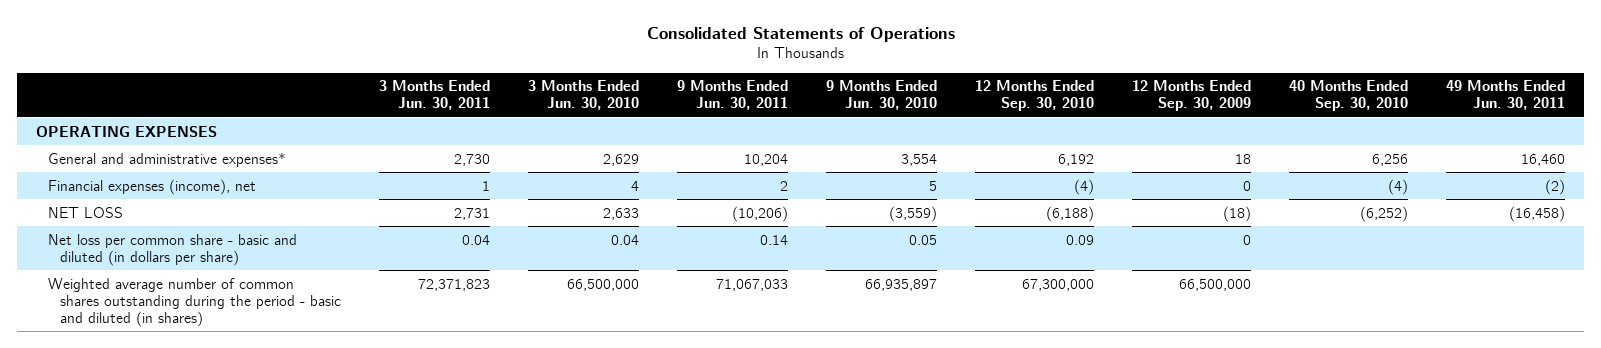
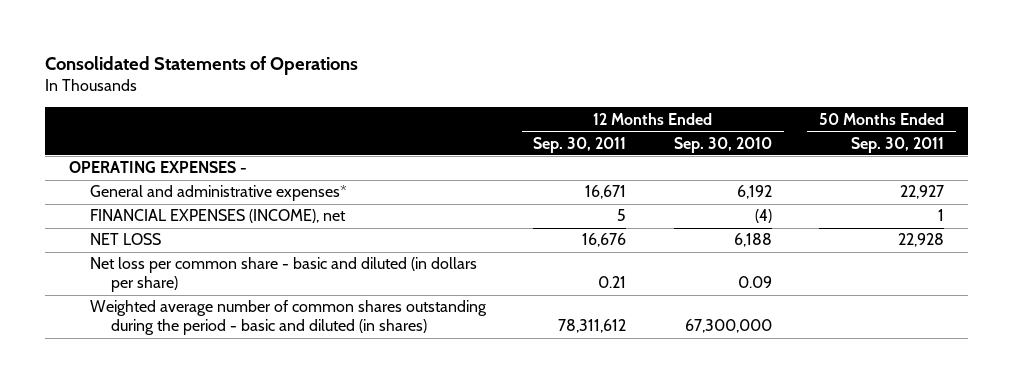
- | 3 Months Ended Jun. 30, 2011 | 3 Months Ended Jun. 30, 2010 | 9 Months Ended Jun. 30, 2011 | 9 Months Ended Jun. 30, 2010 | 12 Months Ended Sep. 30, 2010 | 12 Months Ended Sep. 30, 2009 | 40 Months Ended Sep. 30, 2010 | 49 Months Ended Jun. 30, 2011
+ | 12 Months Ended Sep. 30, 2011 | 12 Months Ended Sep. 30, 2010 | 50 Months Ended Sep. 30, 2011
- OPERATING EXPENSES
+ OPERATING EXPENSES -
- Financial expenses (income), net | 1 | 4 | 2 | 5 | (4) | 0 | (4) | (2)
- NET LOSS | 2,731 | 2,633 | (10,206) | (3,559) | (6,188) | (18) | (6,252) | (16,458)
+ FINANCIAL EXPENSES (INCOME), net | 5 | (4) | 1
+ NET LOSS | 16,676 | 6,188 | 22,928

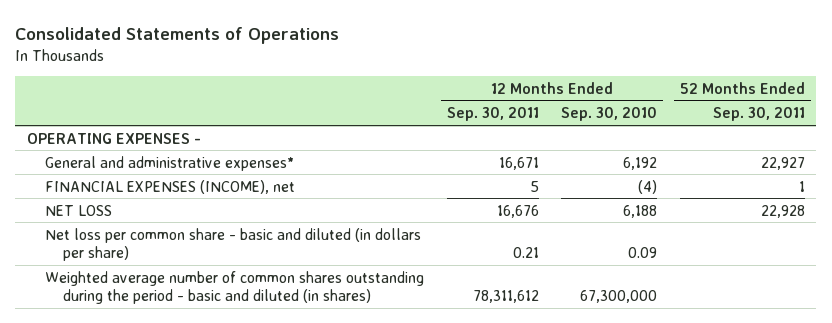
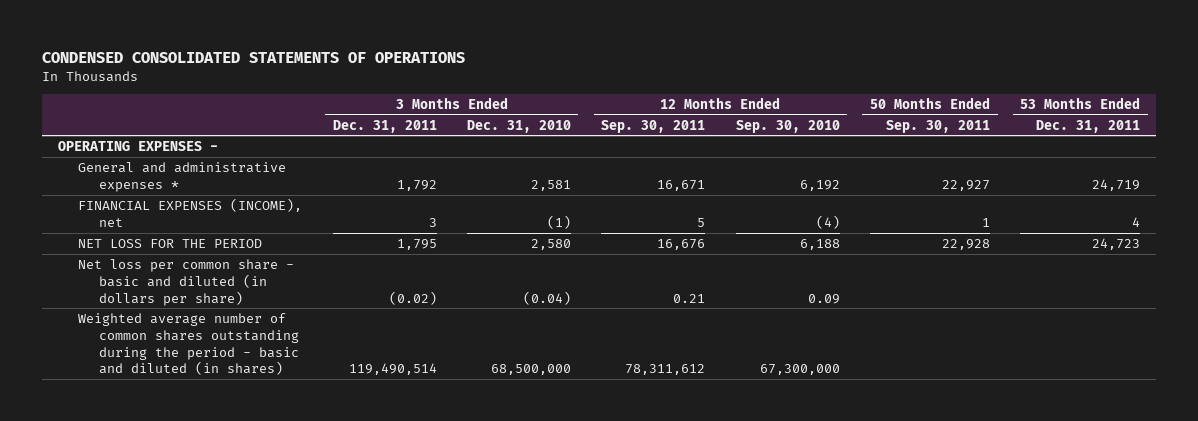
- Consolidated Statements of Operations
+ CONDENSED CONSOLIDATED STATEMENTS OF OPERATIONS
- | 12 Months Ended Sep. 30, 2011 | 12 Months Ended Sep. 30, 2010 | 52 Months Ended Sep. 30, 2011
+ | 3 Months Ended Dec. 31, 2011 | 3 Months Ended Dec. 31, 2010 | 12 Months Ended Sep. 30, 2011 | 12 Months Ended Sep. 30, 2010 | 50 Months Ended Sep. 30, 2011 | 53 Months Ended Dec. 31, 2011
- General and administrative expenses* | 16,671 | 6,192 | 22,927
+ General and administrative expenses * | 1,792 | 2,581 | 16,671 | 6,192 | 22,927 | 24,719
- NET LOSS | 16,676 | 6,188 | 22,928
+ NET LOSS FOR THE PERIOD | 1,795 | 2,580 | 16,676 | 6,188 | 22,928 | 24,723

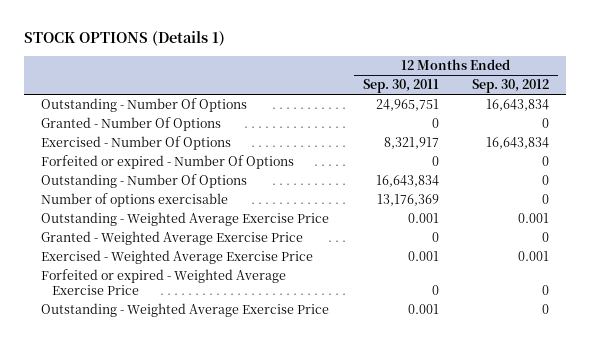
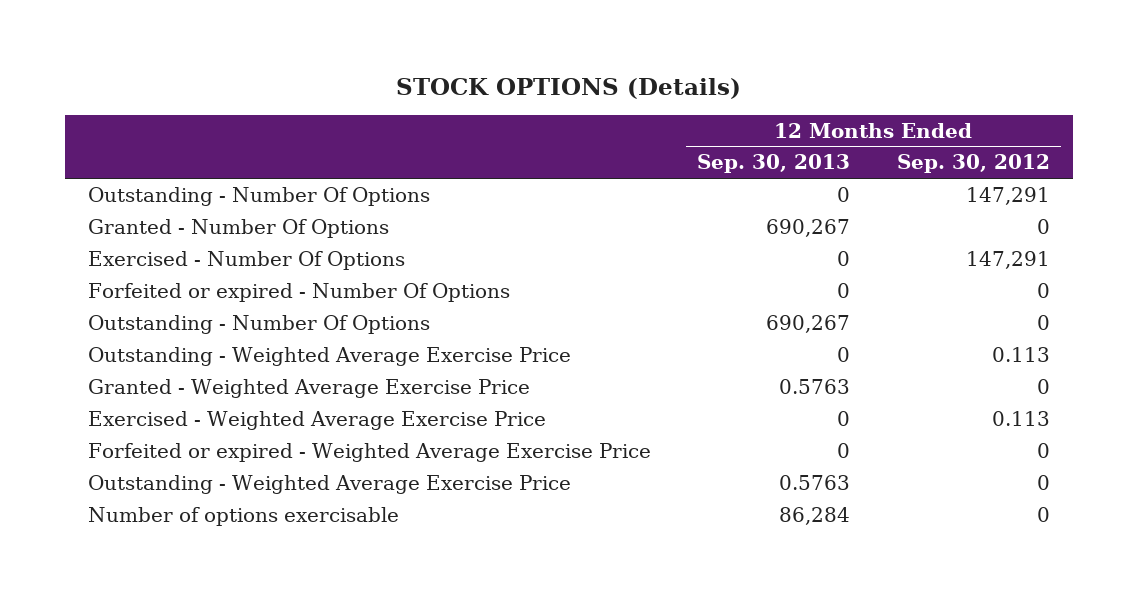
- STOCK OPTIONS (Details 1)
+ STOCK OPTIONS (Details)
- | 12 Months Ended Sep. 30, 2011 | 12 Months Ended Sep. 30, 2012
+ | 12 Months Ended Sep. 30, 2013 | 12 Months Ended Sep. 30, 2012
- Outstanding - Number Of Options | 24,965,751 | 16,643,834
+ Outstanding - Number Of Options | 0 | 147,291
- Exercised - Number Of Options | 8,321,917 | 16,643,834
+ Exercised - Number Of Options | 0 | 147,291
- Outstanding - Weighted Average Exercise Price | 0.001 | 0.001
+ Outstanding - Weighted Average Exercise Price | 0 | 0.113
- Exercised - Weighted Average Exercise Price | 0.001 | 0.001
+ Exercised - Weighted Average Exercise Price | 0 | 0.113
moved down: Number of options exercisable | 86,284 | 0

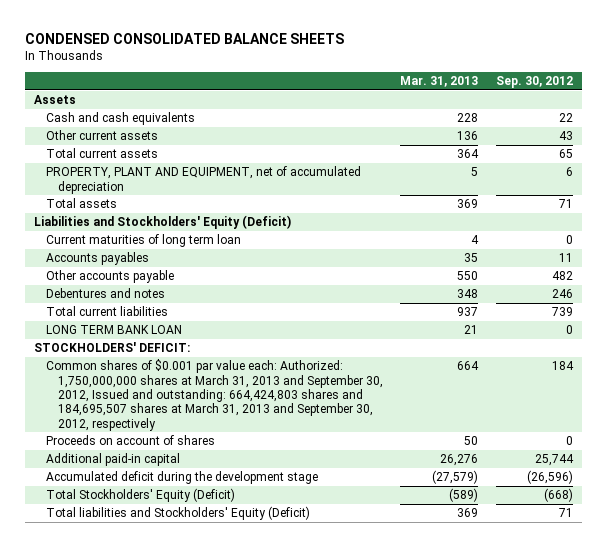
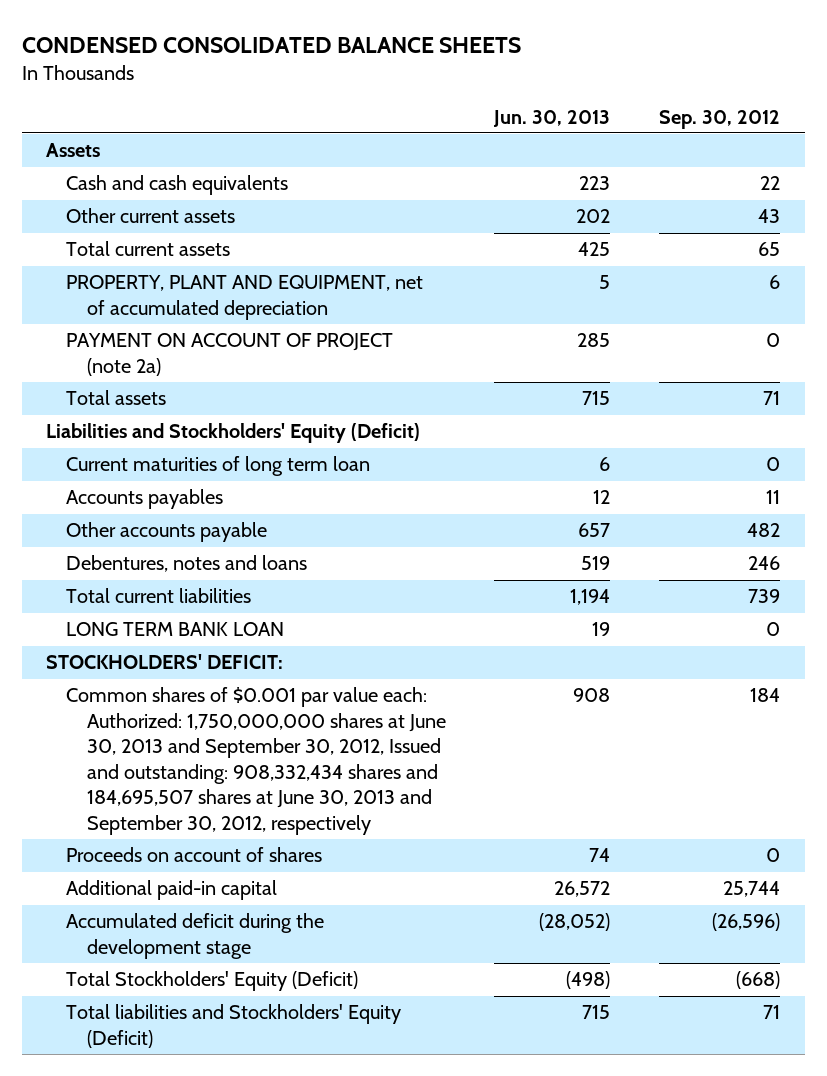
- | Mar. 31, 2013 | Sep. 30, 2012
+ | Jun. 30, 2013 | Sep. 30, 2012
+ PAYMENT ON ACCOUNT OF PROJECT (note 2a) | 285 | 0
- Debentures and notes | 348 | 246
+ Debentures, notes and loans | 519 | 246
- Common shares of $0.001 par value each: Authorized: 1,750,000,000 shares at March 31, 2013 and September 30, 2012, Issued and outstanding: 664,424,803 shares and 184,695,507 shares at March 31, 2013 and September 30, 2012, respectively | 664 | 184
+ Common shares of $0.001 par value each: Authorized: 1,750,000,000 shares at June 30, 2013 and September 30, 2012, Issued and outstanding: 908,332,434 shares and 184,695,507 shares at June 30, 2013 and September 30, 2012, respectively | 908 | 184

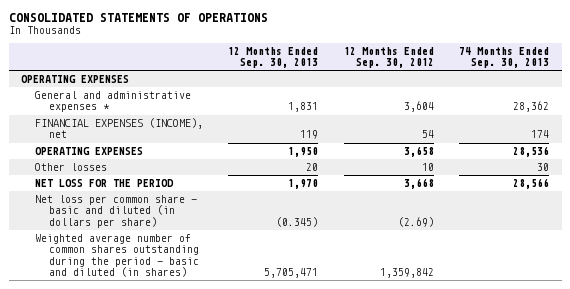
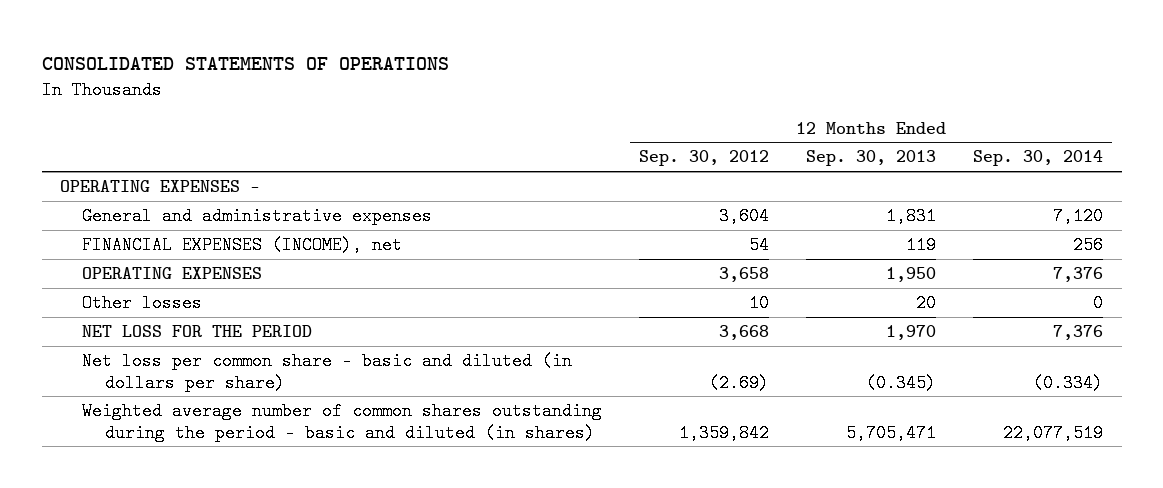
- | 12 Months Ended Sep. 30, 2013 | 12 Months Ended Sep. 30, 2012 | 74 Months Ended Sep. 30, 2013
+ | 12 Months Ended Sep. 30, 2012 | 12 Months Ended Sep. 30, 2013 | 12 Months Ended Sep. 30, 2014
- OPERATING EXPENSES
- General and administrative expenses * | 1,831 | 3,604 | 28,362
+ OPERATING EXPENSES -
+ General and administrative expenses | 3,604 | 1,831 | 7,120

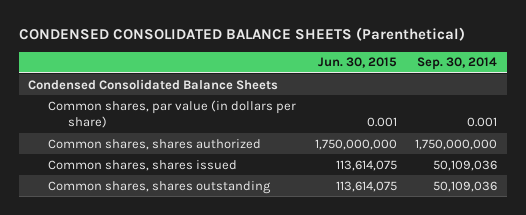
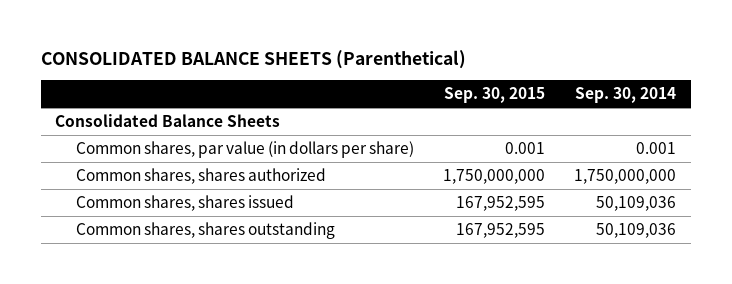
- CONDENSED CONSOLIDATED BALANCE SHEETS (Parenthetical)
+ CONSOLIDATED BALANCE SHEETS (Parenthetical)
- | Jun. 30, 2015 | Sep. 30, 2014
+ | Sep. 30, 2015 | Sep. 30, 2014
- Condensed Consolidated Balance Sheets
+ Consolidated Balance Sheets

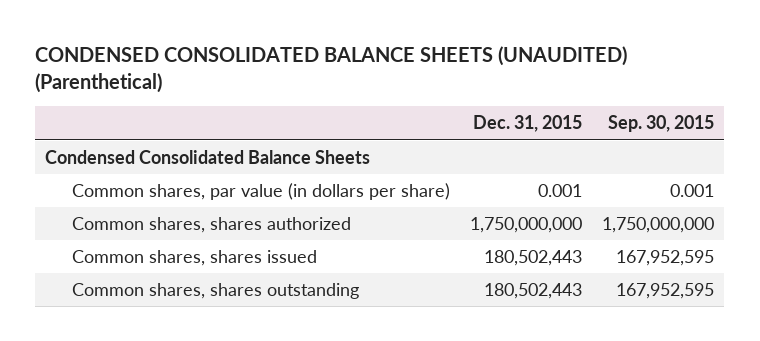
- CONSOLIDATED BALANCE SHEETS (Parenthetical)
+ CONDENSED CONSOLIDATED BALANCE SHEETS (UNAUDITED) (Parenthetical)
- | Sep. 30, 2015 | Sep. 30, 2014
+ | Dec. 31, 2015 | Sep. 30, 2015
- Consolidated Balance Sheets
+ Condensed Consolidated Balance Sheets

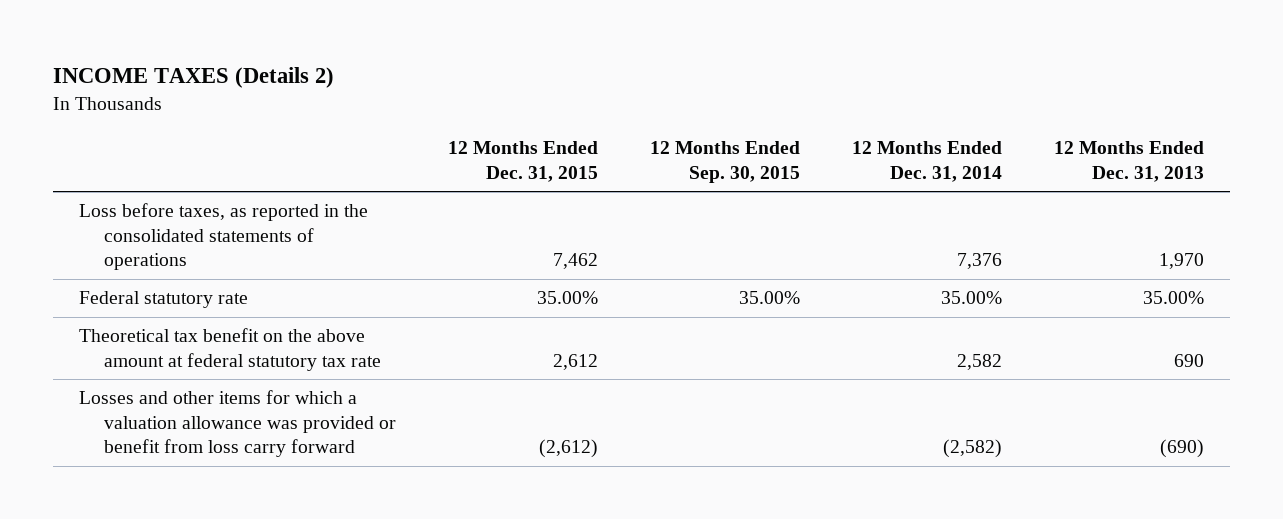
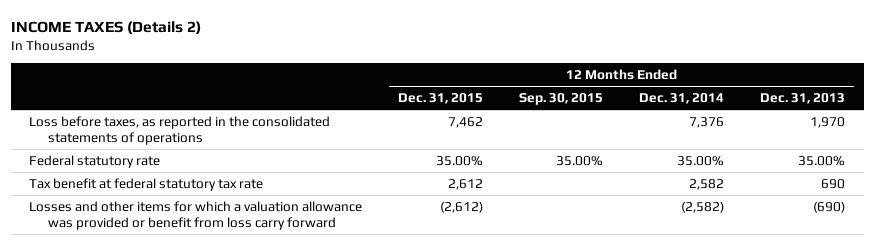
- Theoretical tax benefit on the above amount at federal statutory tax rate | 2,612 | | 2,582 | 690
+ Tax benefit at federal statutory tax rate | 2,612 | | 2,582 | 690

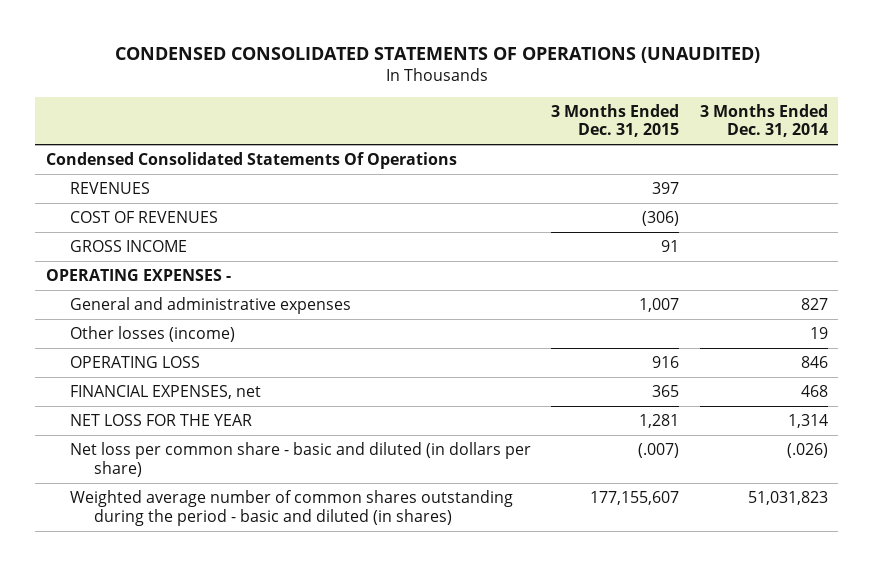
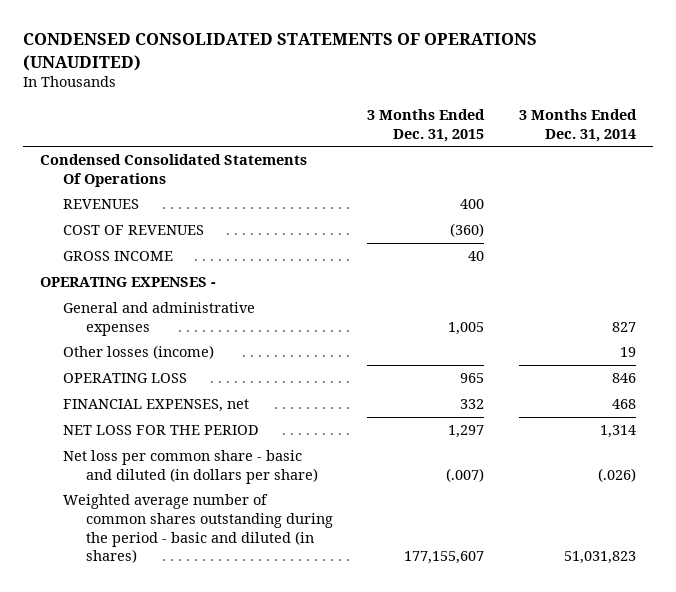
- REVENUES | 397 |
- COST OF REVENUES | (306) |
- GROSS INCOME | 91 |
+ REVENUES | 400 |
+ COST OF REVENUES | (360) |
+ GROSS INCOME | 40 |
- General and administrative expenses | 1,007 | 827
+ General and administrative expenses | 1,005 | 827
- OPERATING LOSS | 916 | 846
- FINANCIAL EXPENSES, net | 365 | 468
- NET LOSS FOR THE YEAR | 1,281 | 1,314
+ OPERATING LOSS | 965 | 846
+ FINANCIAL EXPENSES, net | 332 | 468
+ NET LOSS FOR THE PERIOD | 1,297 | 1,314

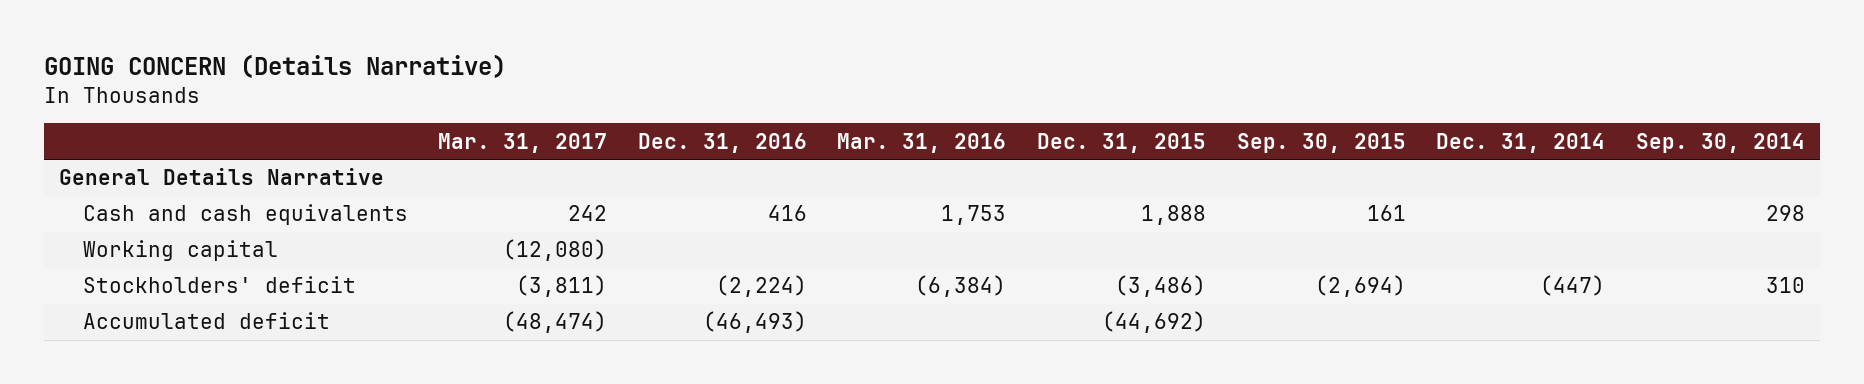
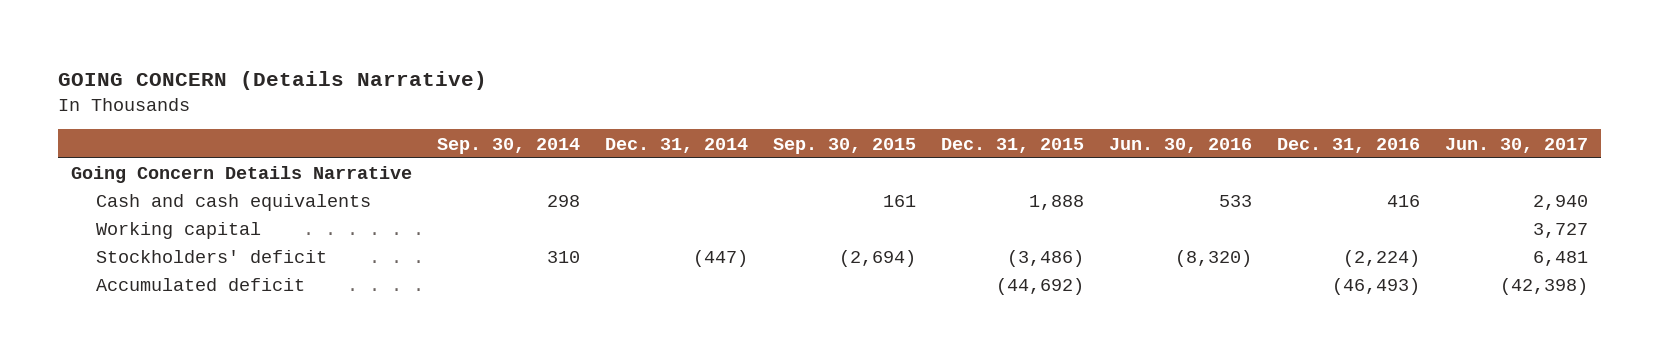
- | Mar. 31, 2017 | Dec. 31, 2016 | Mar. 31, 2016 | Dec. 31, 2015 | Sep. 30, 2015 | Dec. 31, 2014 | Sep. 30, 2014
+ | Sep. 30, 2014 | Dec. 31, 2014 | Sep. 30, 2015 | Dec. 31, 2015 | Jun. 30, 2016 | Dec. 31, 2016 | Jun. 30, 2017
- General Details Narrative
+ Going Concern Details Narrative

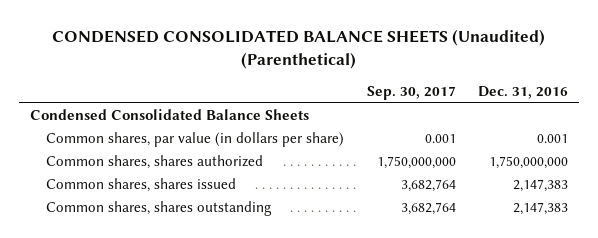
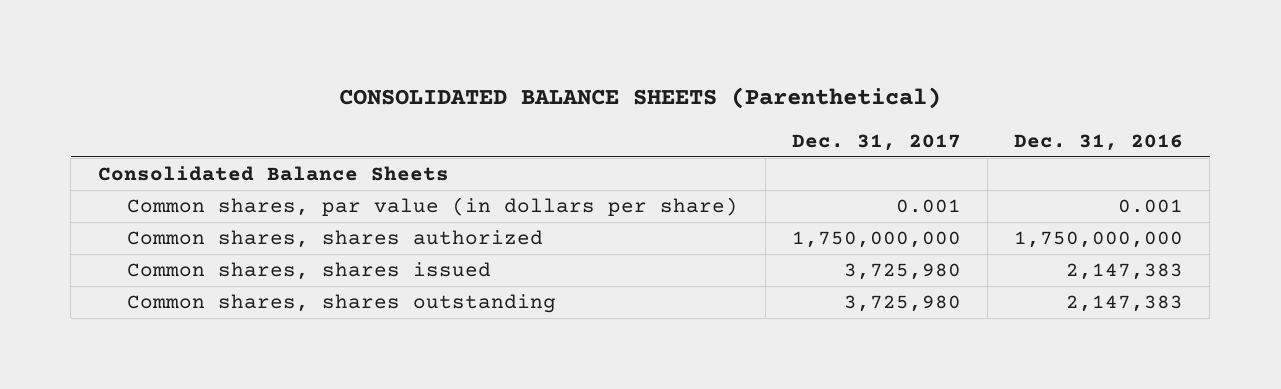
- CONDENSED CONSOLIDATED BALANCE SHEETS (Unaudited) (Parenthetical)
+ CONSOLIDATED BALANCE SHEETS (Parenthetical)
- | Sep. 30, 2017 | Dec. 31, 2016
+ | Dec. 31, 2017 | Dec. 31, 2016
- Condensed Consolidated Balance Sheets
+ Consolidated Balance Sheets

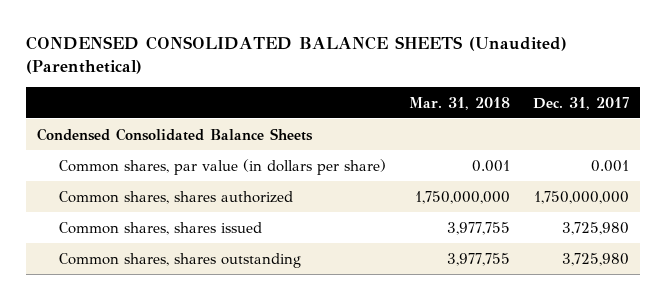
- CONSOLIDATED BALANCE SHEETS (Parenthetical)
+ CONDENSED CONSOLIDATED BALANCE SHEETS (Unaudited) (Parenthetical)
- | Dec. 31, 2017 | Dec. 31, 2016
+ | Mar. 31, 2018 | Dec. 31, 2017
- Consolidated Balance Sheets
+ Condensed Consolidated Balance Sheets

